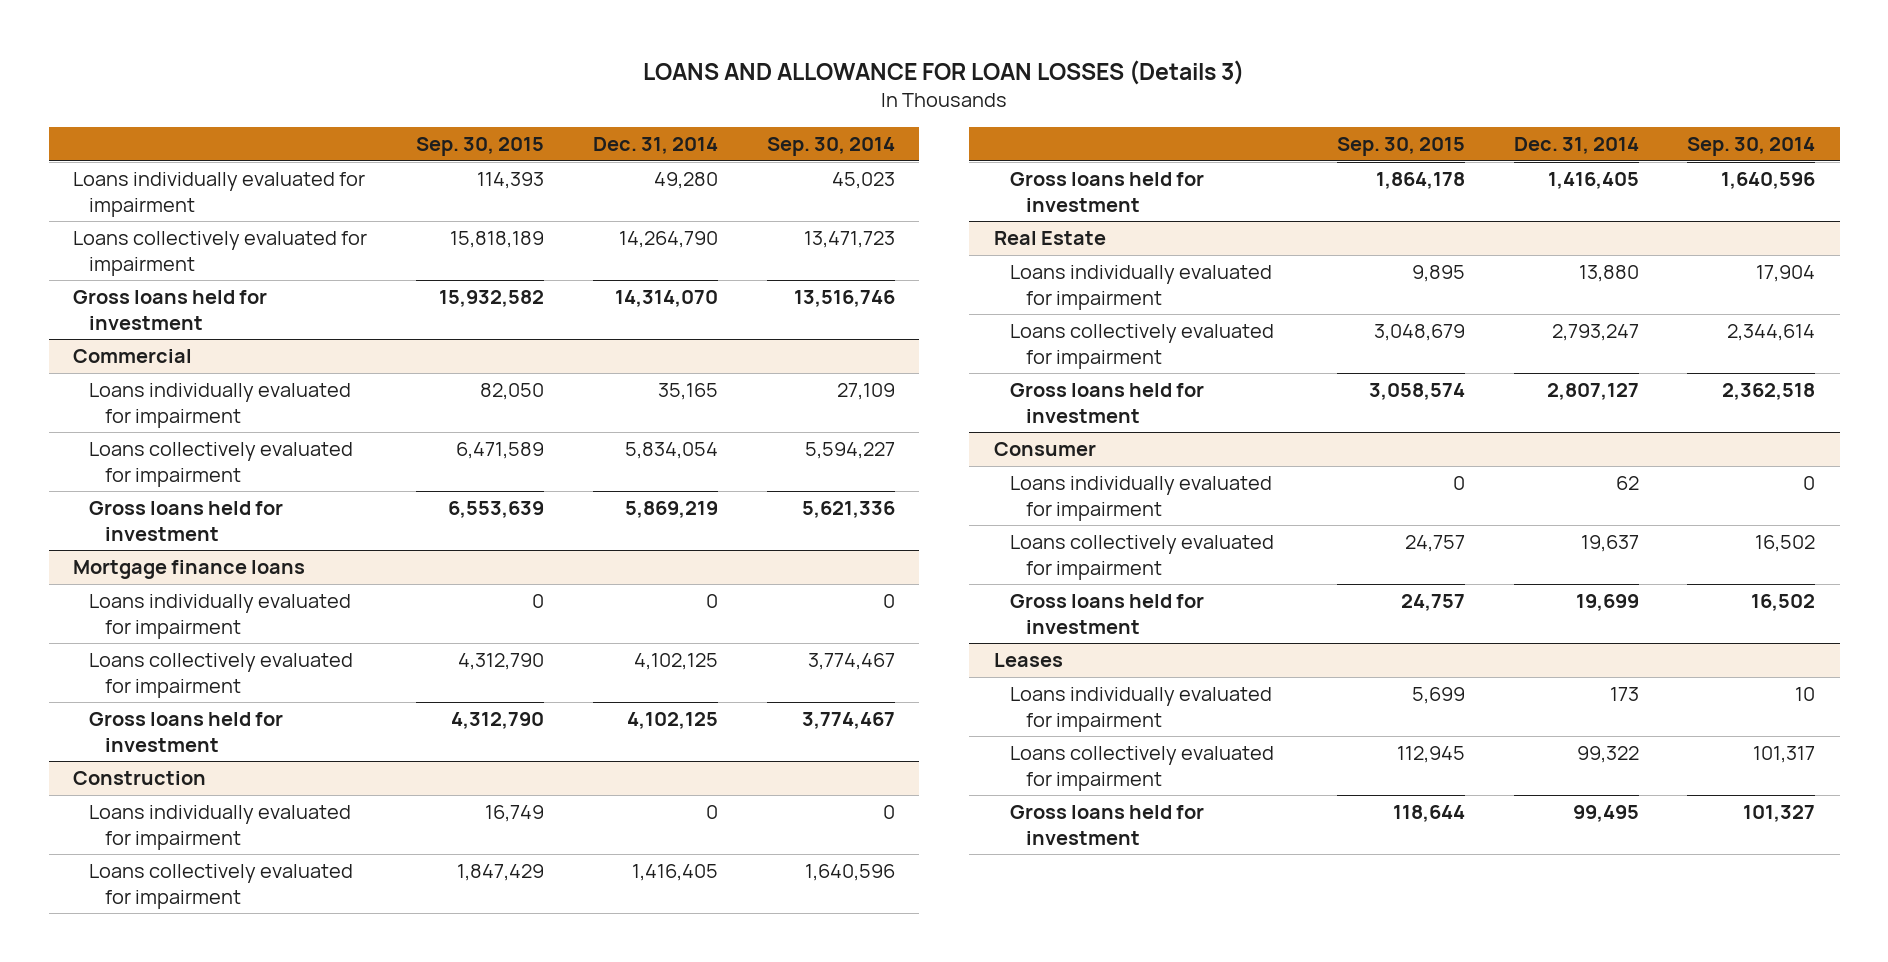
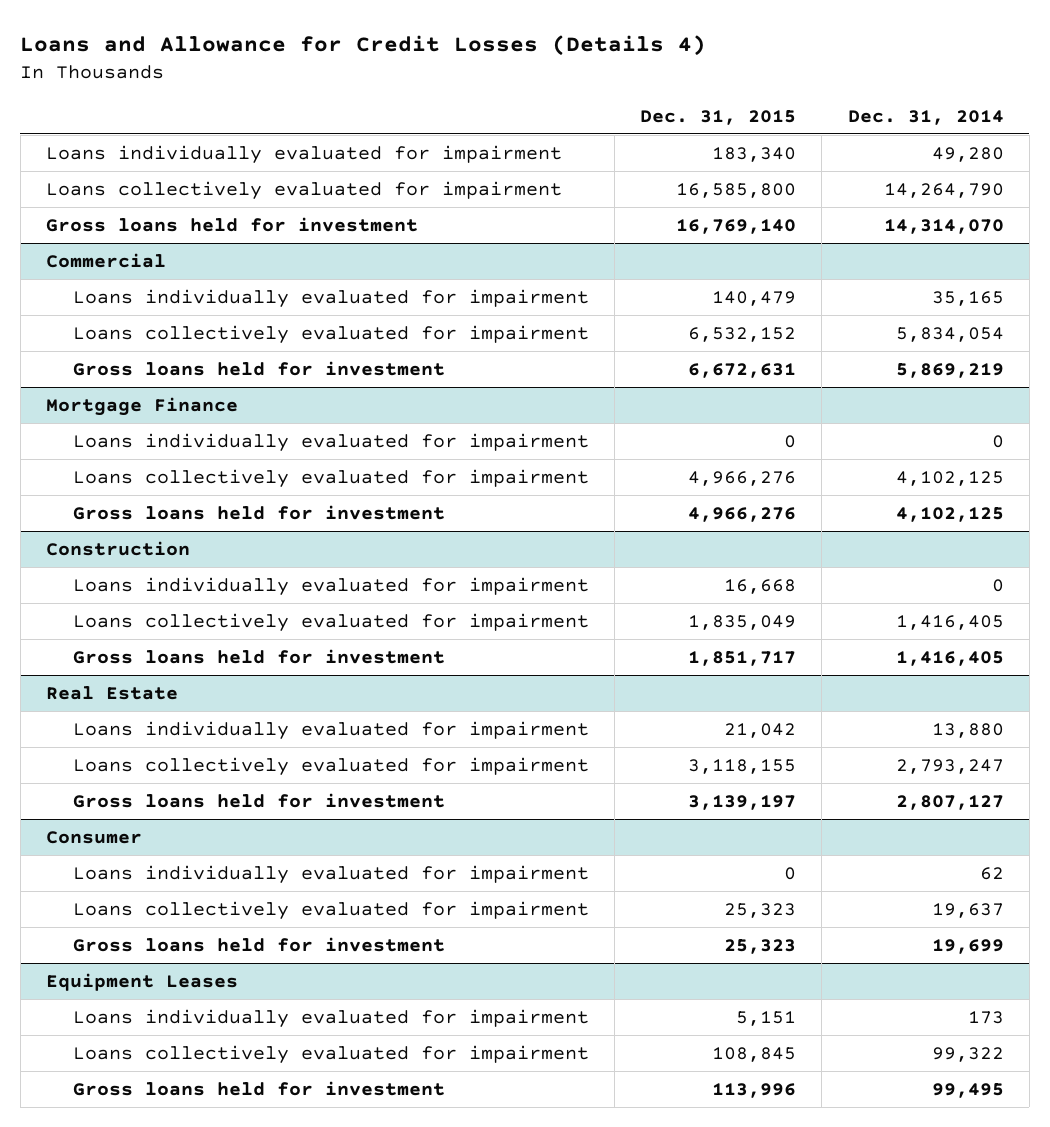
- LOANS AND ALLOWANCE FOR LOAN LOSSES (Details 3)
+ Loans and Allowance for Credit Losses (Details 4)
- | Sep. 30, 2015 | Dec. 31, 2014 | Sep. 30, 2014
+ | Dec. 31, 2015 | Dec. 31, 2014
- Mortgage finance loans
+ Mortgage Finance
- Leases
+ Equipment Leases

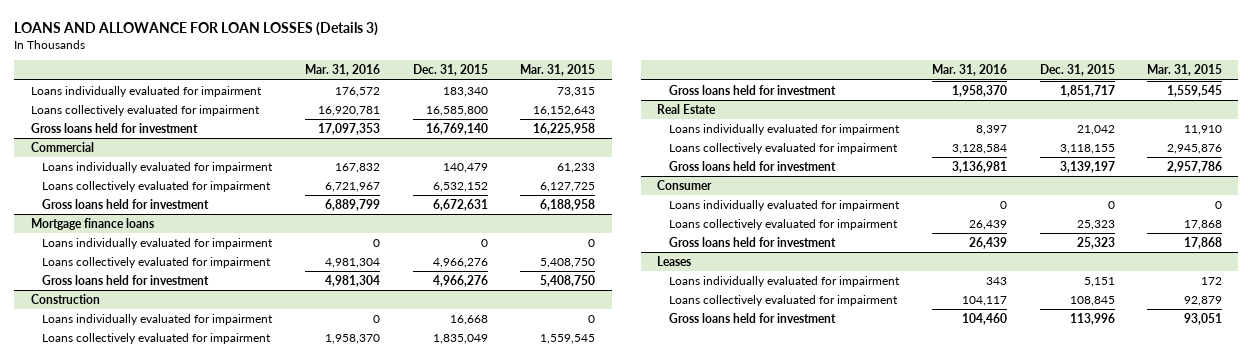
- Loans and Allowance for Credit Losses (Details 4)
+ LOANS AND ALLOWANCE FOR LOAN LOSSES (Details 3)
- | Dec. 31, 2015 | Dec. 31, 2014
+ | Mar. 31, 2016 | Dec. 31, 2015 | Mar. 31, 2015
- Mortgage Finance
+ Mortgage finance loans
- Equipment Leases
+ Leases

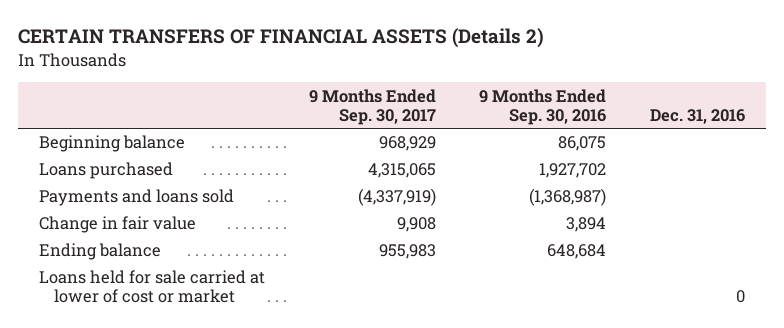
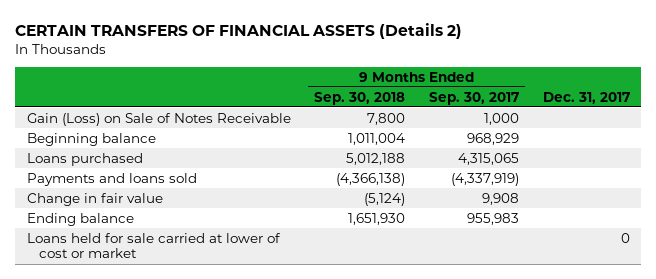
- | 9 Months Ended Sep. 30, 2017 | 9 Months Ended Sep. 30, 2016 | Dec. 31, 2016
+ | 9 Months Ended Sep. 30, 2018 | 9 Months Ended Sep. 30, 2017 | Dec. 31, 2017
+ Gain (Loss) on Sale of Notes Receivable | 7,800 | 1,000 |

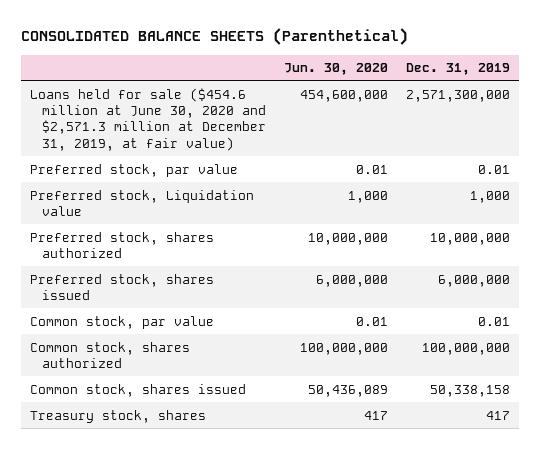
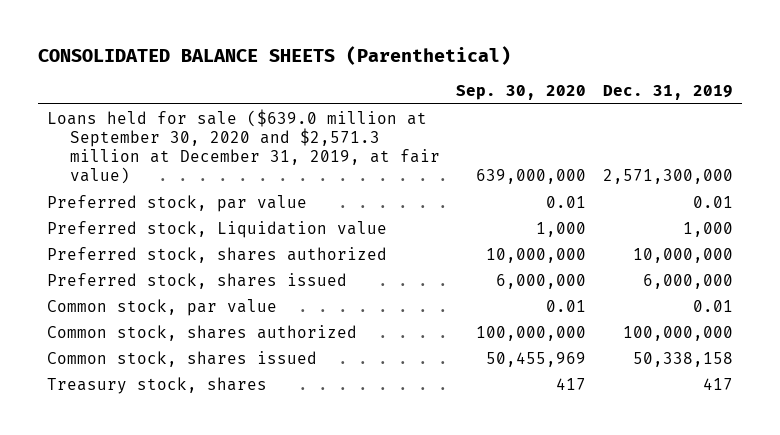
- | Jun. 30, 2020 | Dec. 31, 2019
+ | Sep. 30, 2020 | Dec. 31, 2019
- Loans held for sale ($454.6 million at June 30, 2020 and $2,571.3 million at December 31, 2019, at fair value) | 454,600,000 | 2,571,300,000
+ Loans held for sale ($639.0 million at September 30, 2020 and $2,571.3 million at December 31, 2019, at fair value) | 639,000,000 | 2,571,300,000

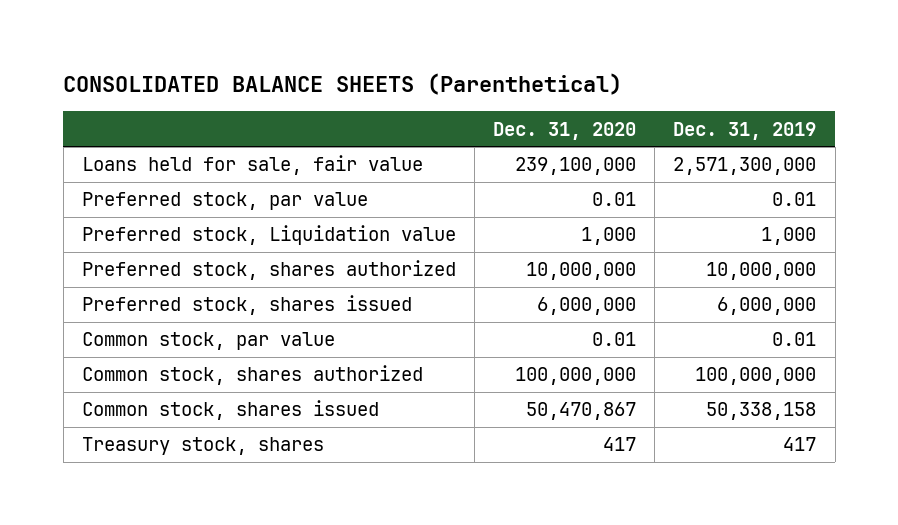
- | Sep. 30, 2020 | Dec. 31, 2019
+ | Dec. 31, 2020 | Dec. 31, 2019
- Loans held for sale ($639.0 million at September 30, 2020 and $2,571.3 million at December 31, 2019, at fair value) | 639,000,000 | 2,571,300,000
+ Loans held for sale, fair value | 239,100,000 | 2,571,300,000

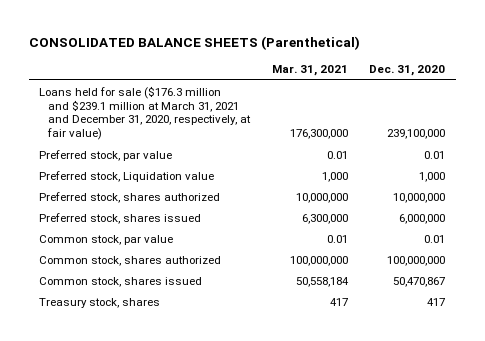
- | Dec. 31, 2020 | Dec. 31, 2019
+ | Mar. 31, 2021 | Dec. 31, 2020
- Loans held for sale, fair value | 239,100,000 | 2,571,300,000
+ Loans held for sale ($176.3 million and $239.1 million at March 31, 2021 and December 31, 2020, respectively, at fair value) | 176,300,000 | 239,100,000

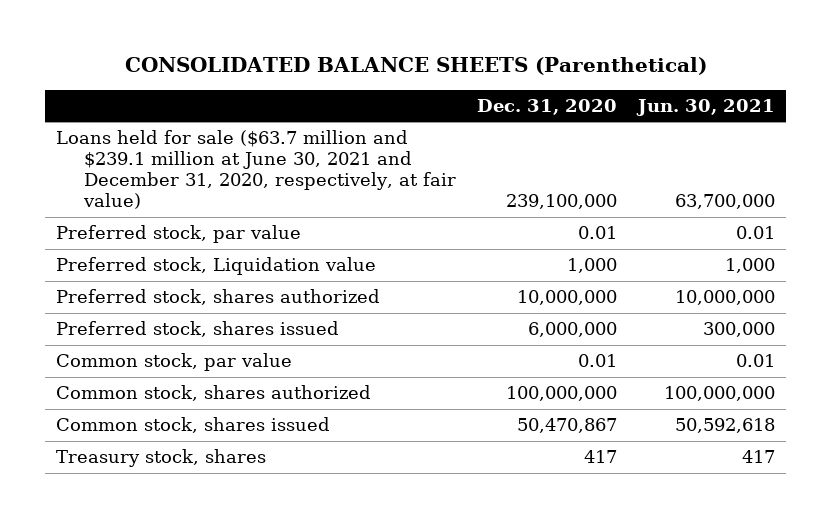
- | Mar. 31, 2021 | Dec. 31, 2020
+ | Dec. 31, 2020 | Jun. 30, 2021
- Loans held for sale ($176.3 million and $239.1 million at March 31, 2021 and December 31, 2020, respectively, at fair value) | 176,300,000 | 239,100,000
+ Loans held for sale ($63.7 million and $239.1 million at June 30, 2021 and December 31, 2020, respectively, at fair value) | 239,100,000 | 63,700,000

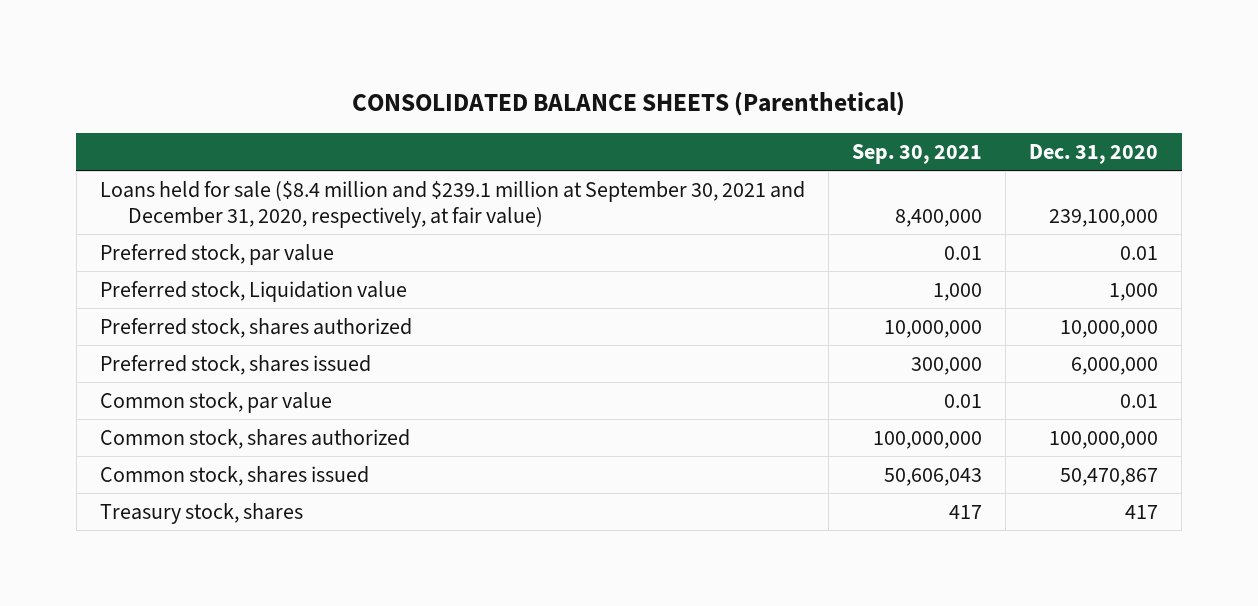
- | Dec. 31, 2020 | Jun. 30, 2021
+ | Sep. 30, 2021 | Dec. 31, 2020
- Loans held for sale ($63.7 million and $239.1 million at June 30, 2021 and December 31, 2020, respectively, at fair value) | 239,100,000 | 63,700,000
+ Loans held for sale ($8.4 million and $239.1 million at September 30, 2021 and December 31, 2020, respectively, at fair value) | 8,400,000 | 239,100,000

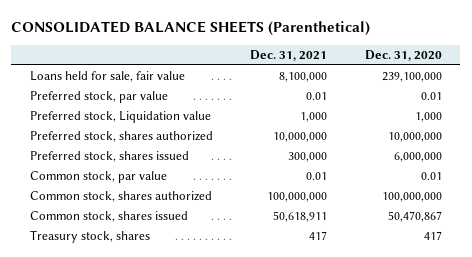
- | Sep. 30, 2021 | Dec. 31, 2020
+ | Dec. 31, 2021 | Dec. 31, 2020
- Loans held for sale ($8.4 million and $239.1 million at September 30, 2021 and December 31, 2020, respectively, at fair value) | 8,400,000 | 239,100,000
+ Loans held for sale, fair value | 8,100,000 | 239,100,000

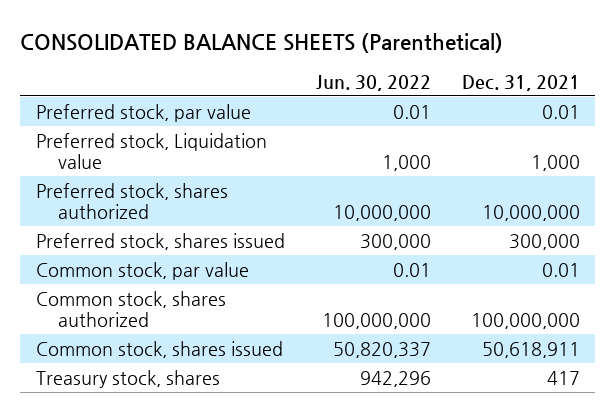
- | Dec. 31, 2021 | Dec. 31, 2020
+ | Jun. 30, 2022 | Dec. 31, 2021
- Loans held for sale, fair value | 8,100,000 | 239,100,000

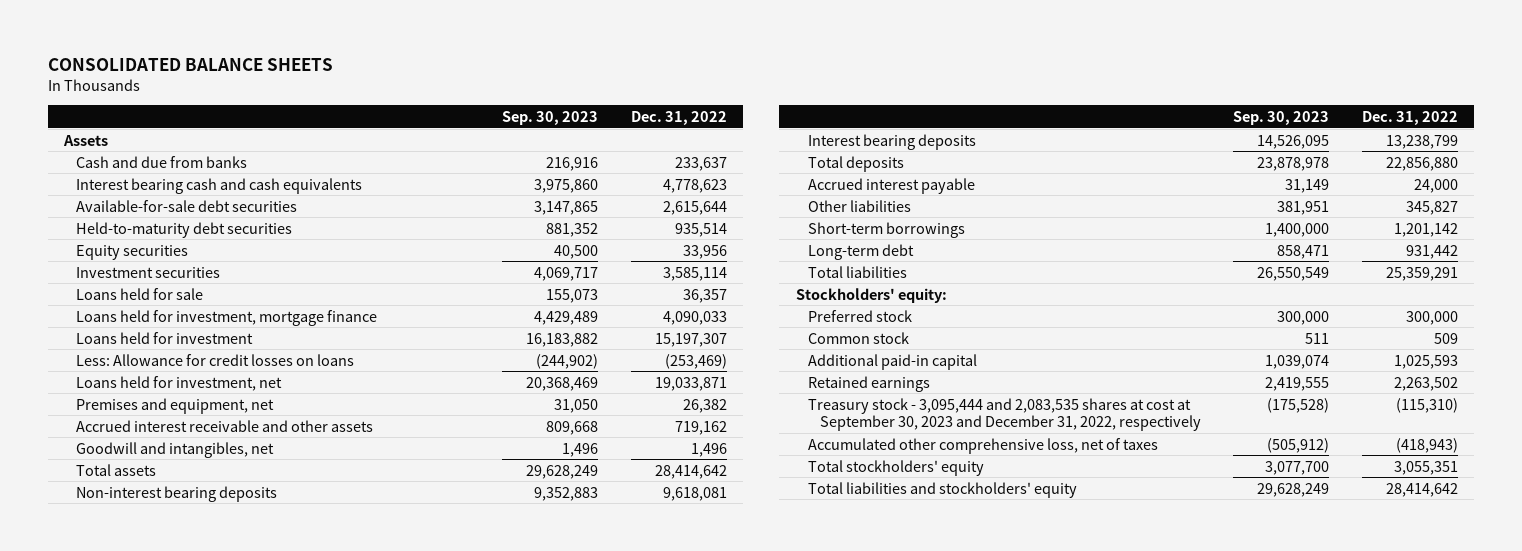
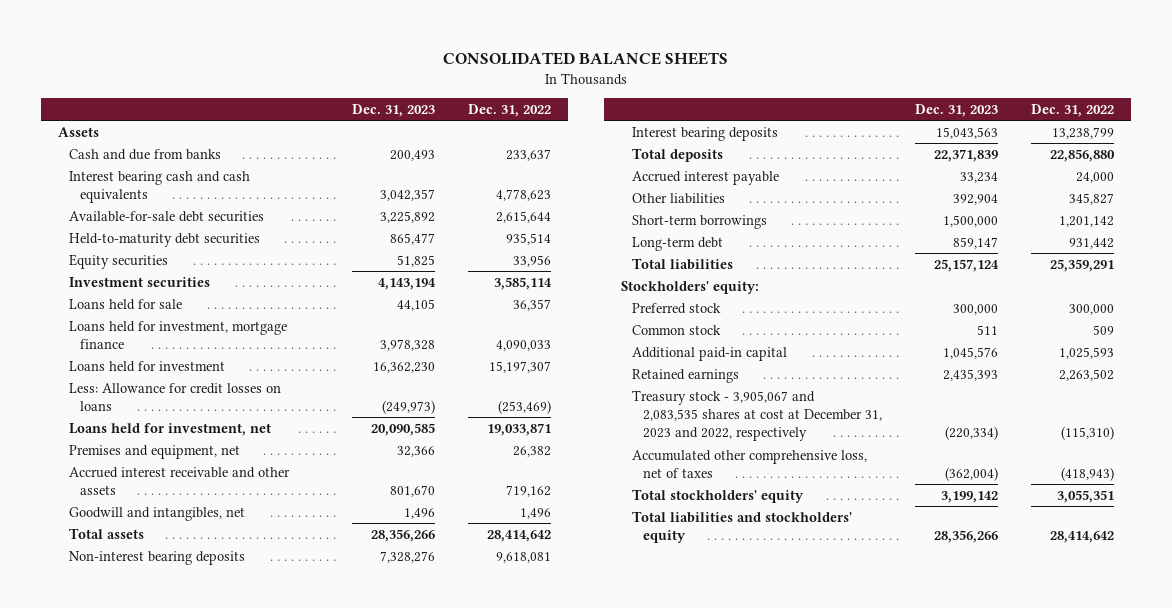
- | Sep. 30, 2023 | Dec. 31, 2022
+ | Dec. 31, 2023 | Dec. 31, 2022
- Treasury stock - 3,095,444 and 2,083,535 shares at cost at September 30, 2023 and December 31, 2022, respectively | (175,528) | (115,310)
+ Treasury stock - 3,905,067 and 2,083,535 shares at cost at December 31, 2023 and 2022, respectively | (220,334) | (115,310)

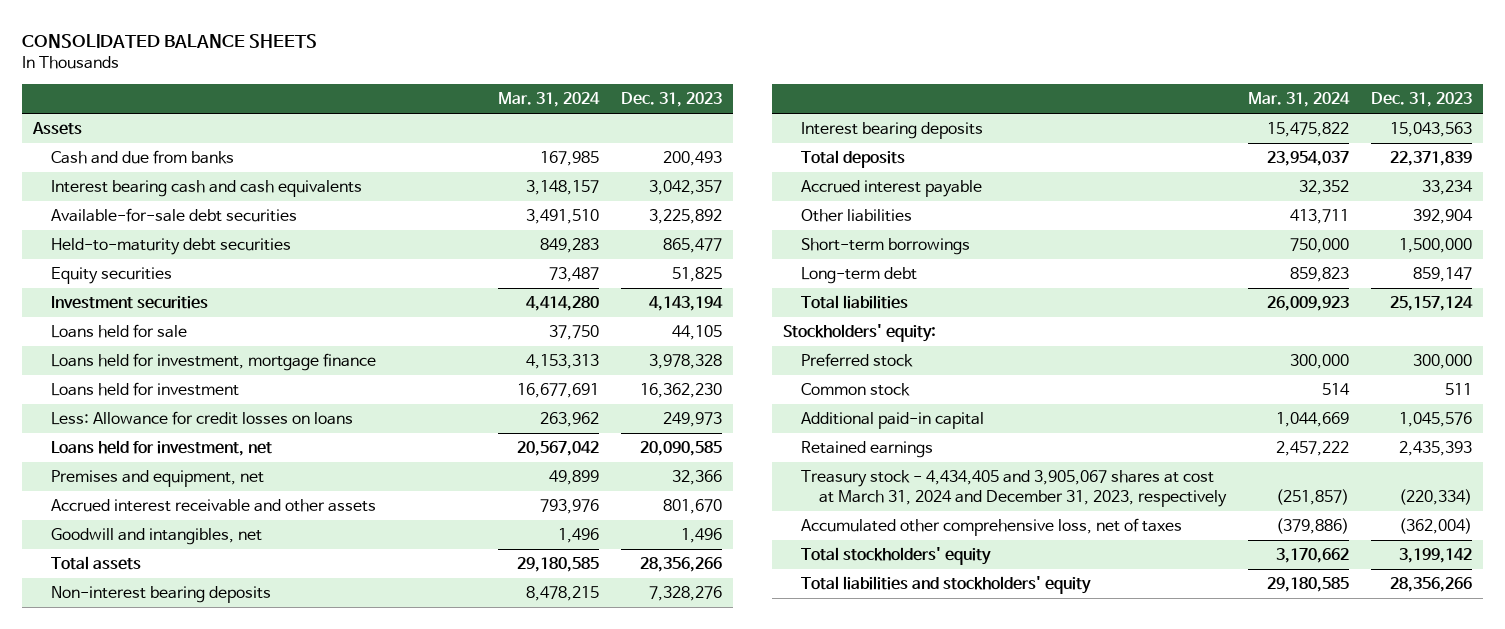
- | Dec. 31, 2023 | Dec. 31, 2022
+ | Mar. 31, 2024 | Dec. 31, 2023
- Less: Allowance for credit losses on loans | (249,973) | (253,469)
+ Less: Allowance for credit losses on loans | 263,962 | 249,973
- Treasury stock - 3,905,067 and 2,083,535 shares at cost at December 31, 2023 and 2022, respectively | (220,334) | (115,310)
+ Treasury stock - 4,434,405 and 3,905,067 shares at cost at March 31, 2024 and December 31, 2023, respectively | (251,857) | (220,334)

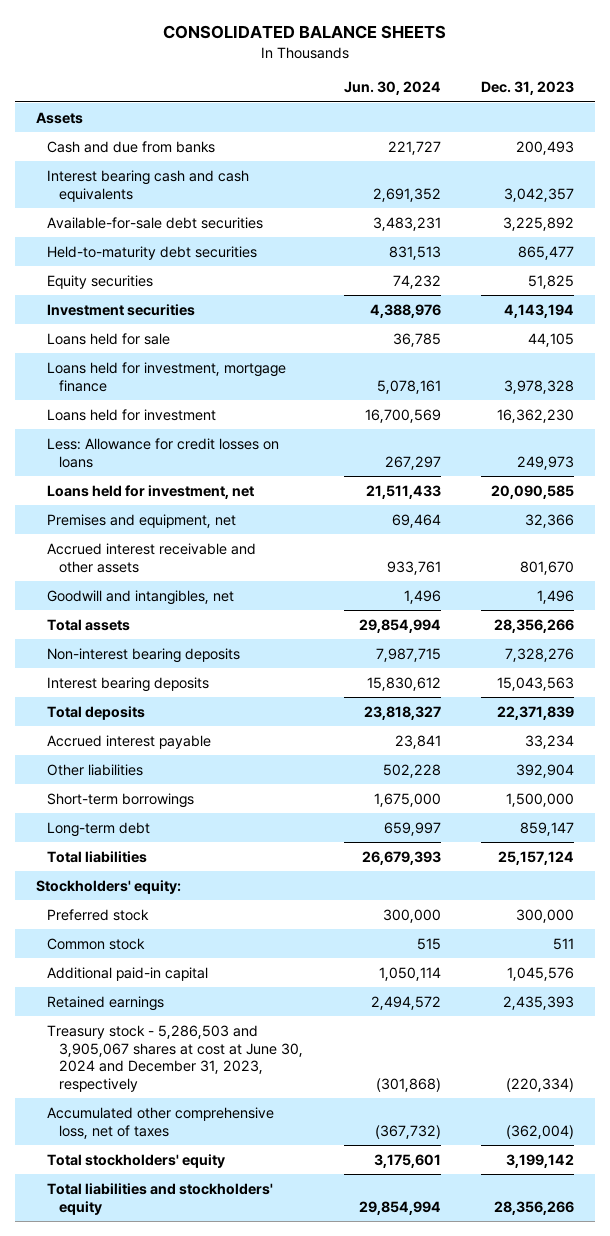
- | Mar. 31, 2024 | Dec. 31, 2023
+ | Jun. 30, 2024 | Dec. 31, 2023
- Treasury stock - 4,434,405 and 3,905,067 shares at cost at March 31, 2024 and December 31, 2023, respectively | (251,857) | (220,334)
+ Treasury stock - 5,286,503 and 3,905,067 shares at cost at June 30, 2024 and December 31, 2023, respectively | (301,868) | (220,334)

